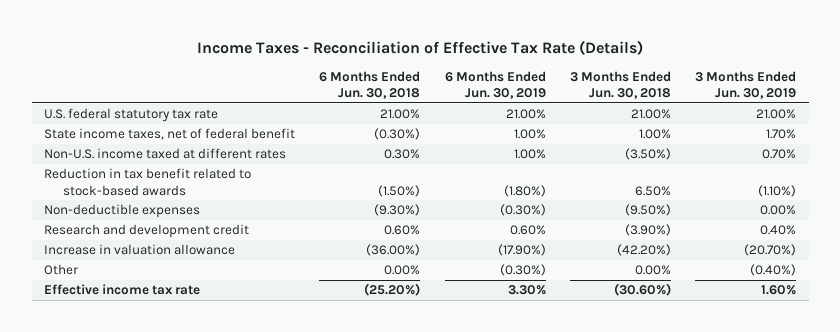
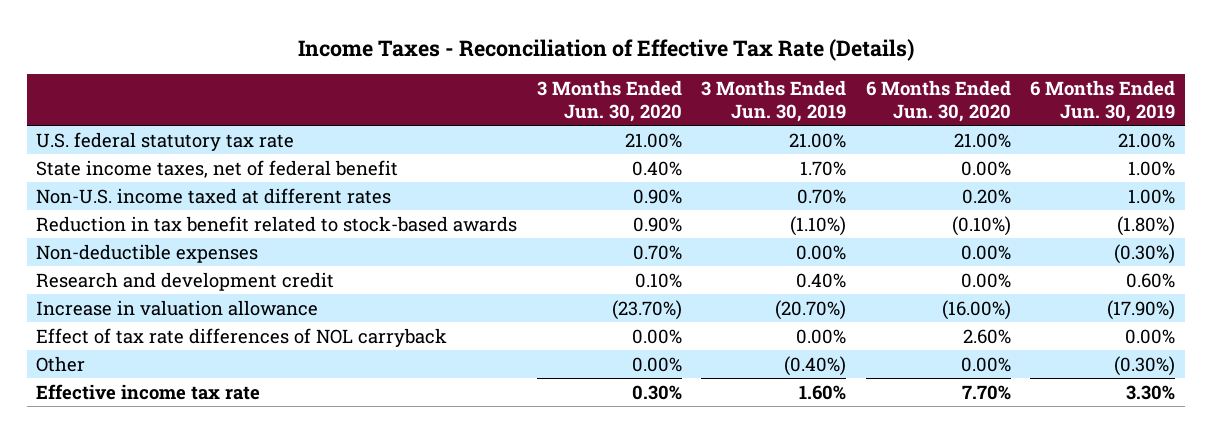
- | 6 Months Ended Jun. 30, 2018 | 6 Months Ended Jun. 30, 2019 | 3 Months Ended Jun. 30, 2018 | 3 Months Ended Jun. 30, 2019
+ | 3 Months Ended Jun. 30, 2020 | 3 Months Ended Jun. 30, 2019 | 6 Months Ended Jun. 30, 2020 | 6 Months Ended Jun. 30, 2019
+ Effect of tax rate differences of NOL carryback | 0.00% | 0.00% | 2.60% | 0.00%

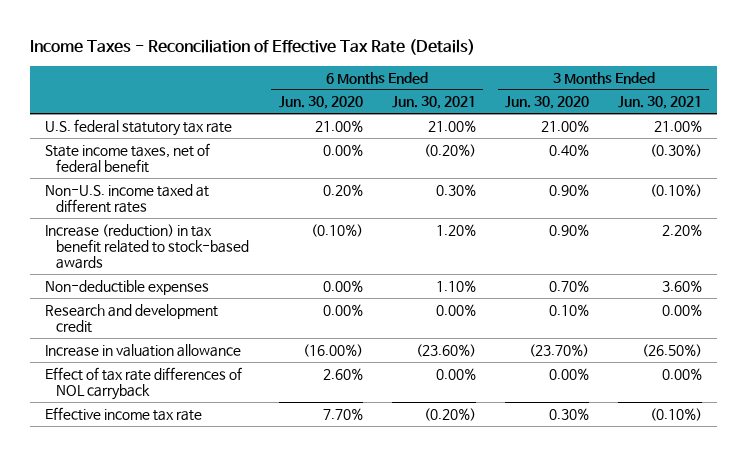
- | 3 Months Ended Jun. 30, 2020 | 3 Months Ended Jun. 30, 2019 | 6 Months Ended Jun. 30, 2020 | 6 Months Ended Jun. 30, 2019
+ | 6 Months Ended Jun. 30, 2020 | 6 Months Ended Jun. 30, 2021 | 3 Months Ended Jun. 30, 2020 | 3 Months Ended Jun. 30, 2021
- Reduction in tax benefit related to stock-based awards | 0.90% | (1.10%) | (0.10%) | (1.80%)
+ Increase (reduction) in tax benefit related to stock-based awards | (0.10%) | 1.20% | 0.90% | 2.20%
- Other | 0.00% | (0.40%) | 0.00% | (0.30%)

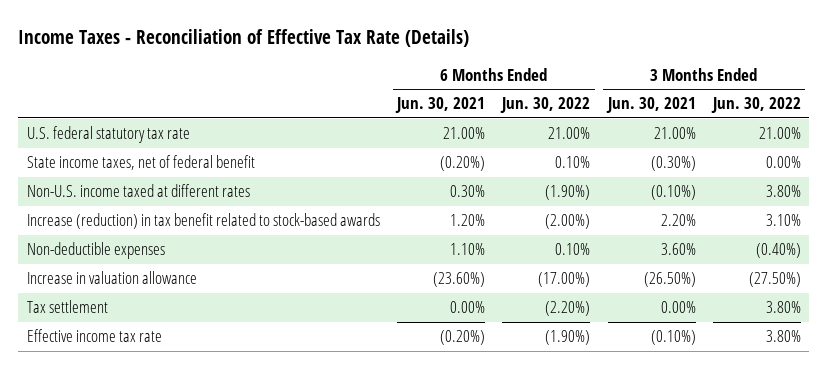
- | 6 Months Ended Jun. 30, 2020 | 6 Months Ended Jun. 30, 2021 | 3 Months Ended Jun. 30, 2020 | 3 Months Ended Jun. 30, 2021
+ | 6 Months Ended Jun. 30, 2021 | 6 Months Ended Jun. 30, 2022 | 3 Months Ended Jun. 30, 2021 | 3 Months Ended Jun. 30, 2022
- Research and development credit | 0.00% | 0.00% | 0.10% | 0.00%
- Effect of tax rate differences of NOL carryback | 2.60% | 0.00% | 0.00% | 0.00%
+ Tax settlement | 0.00% | (2.20%) | 0.00% | 3.80%

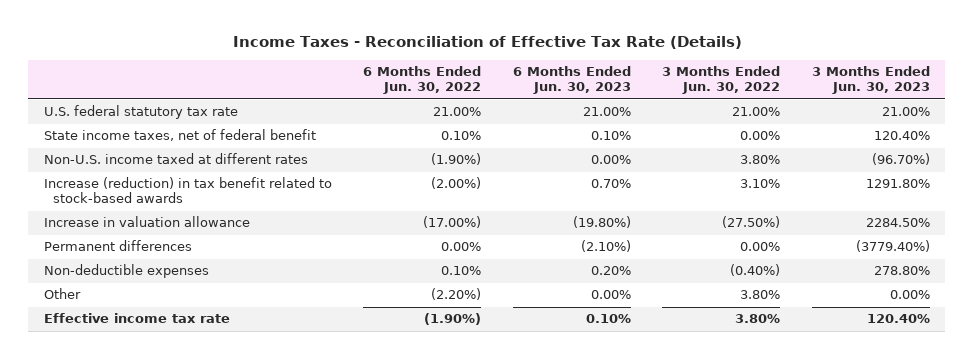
- | 6 Months Ended Jun. 30, 2021 | 6 Months Ended Jun. 30, 2022 | 3 Months Ended Jun. 30, 2021 | 3 Months Ended Jun. 30, 2022
+ | 6 Months Ended Jun. 30, 2022 | 6 Months Ended Jun. 30, 2023 | 3 Months Ended Jun. 30, 2022 | 3 Months Ended Jun. 30, 2023
- Tax settlement | 0.00% | (2.20%) | 0.00% | 3.80%
+ Permanent differences | 0.00% | (2.10%) | 0.00% | (3779.40%)
moved down: Non-deductible expenses | 0.10% | 0.20% | (0.40%) | 278.80%
+ Other | (2.20%) | 0.00% | 3.80% | 0.00%

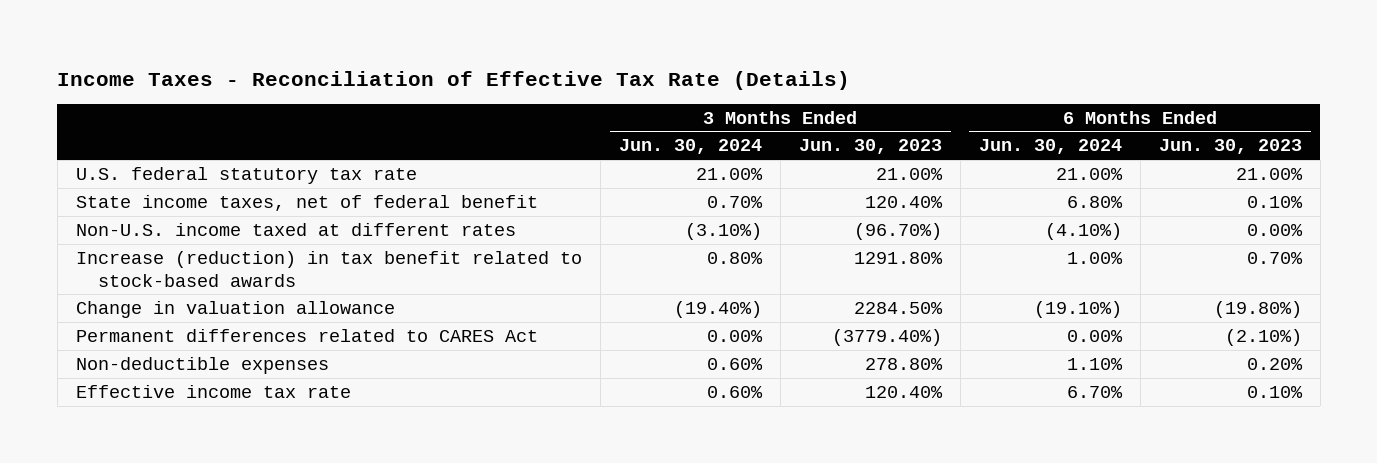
- | 6 Months Ended Jun. 30, 2022 | 6 Months Ended Jun. 30, 2023 | 3 Months Ended Jun. 30, 2022 | 3 Months Ended Jun. 30, 2023
+ | 3 Months Ended Jun. 30, 2024 | 3 Months Ended Jun. 30, 2023 | 6 Months Ended Jun. 30, 2024 | 6 Months Ended Jun. 30, 2023
- Increase in valuation allowance | (17.00%) | (19.80%) | (27.50%) | 2284.50%
- Permanent differences | 0.00% | (2.10%) | 0.00% | (3779.40%)
+ Change in valuation allowance | (19.40%) | 2284.50% | (19.10%) | (19.80%)
+ Permanent differences related to CARES Act | 0.00% | (3779.40%) | 0.00% | (2.10%)
- Other | (2.20%) | 0.00% | 3.80% | 0.00%

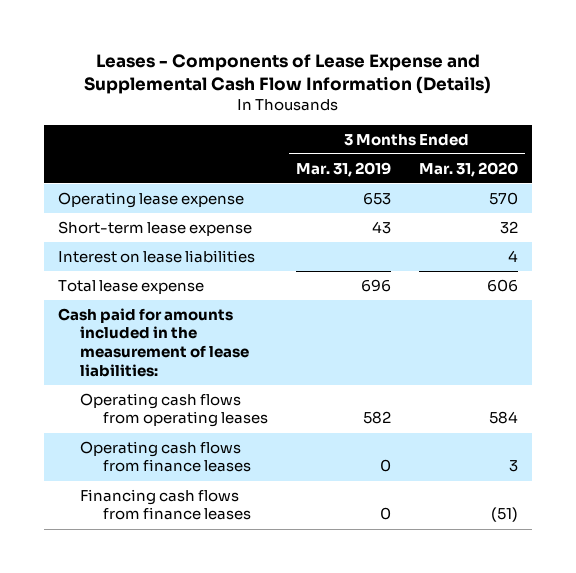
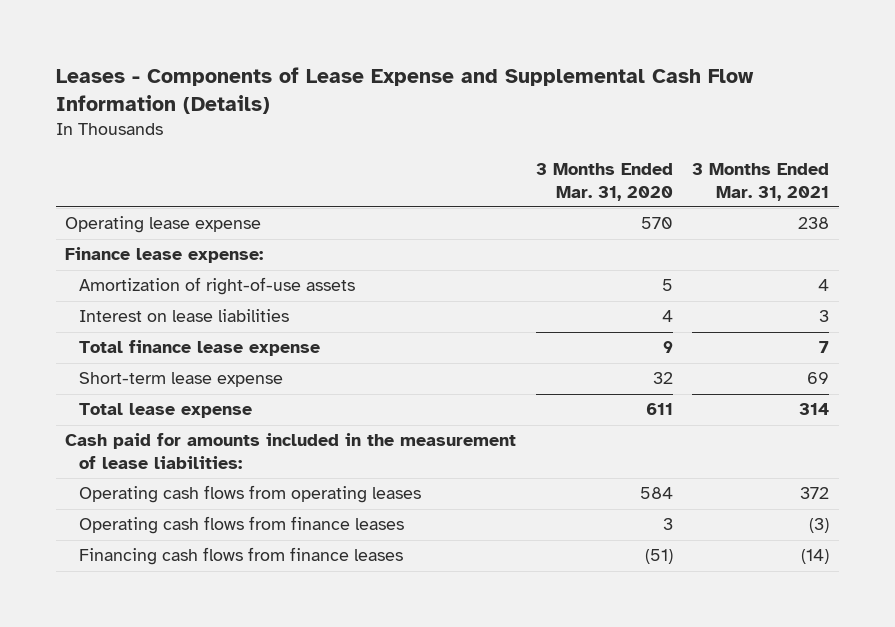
- | 3 Months Ended Mar. 31, 2019 | 3 Months Ended Mar. 31, 2020
+ | 3 Months Ended Mar. 31, 2020 | 3 Months Ended Mar. 31, 2021
+ Finance lease expense:
+ Amortization of right-of-use assets | 5 | 4
- Total lease expense | 696 | 606
+ Total finance lease expense | 9 | 7
moved down: Short-term lease expense | 32 | 69
+ Total lease expense | 611 | 314

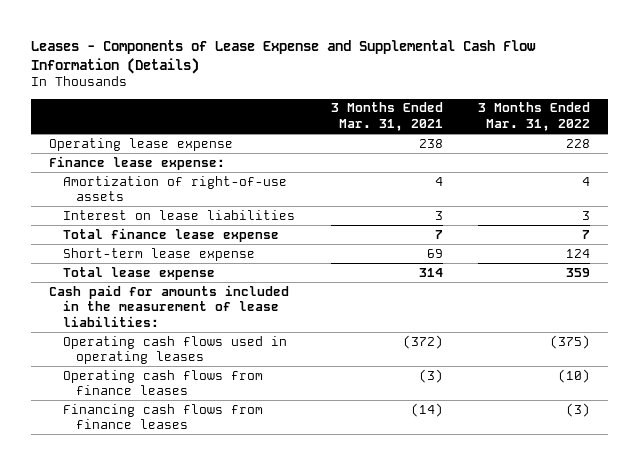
- | 3 Months Ended Mar. 31, 2020 | 3 Months Ended Mar. 31, 2021
+ | 3 Months Ended Mar. 31, 2021 | 3 Months Ended Mar. 31, 2022
- Operating cash flows from operating leases | 584 | 372
+ Operating cash flows used in operating leases | (372) | (375)

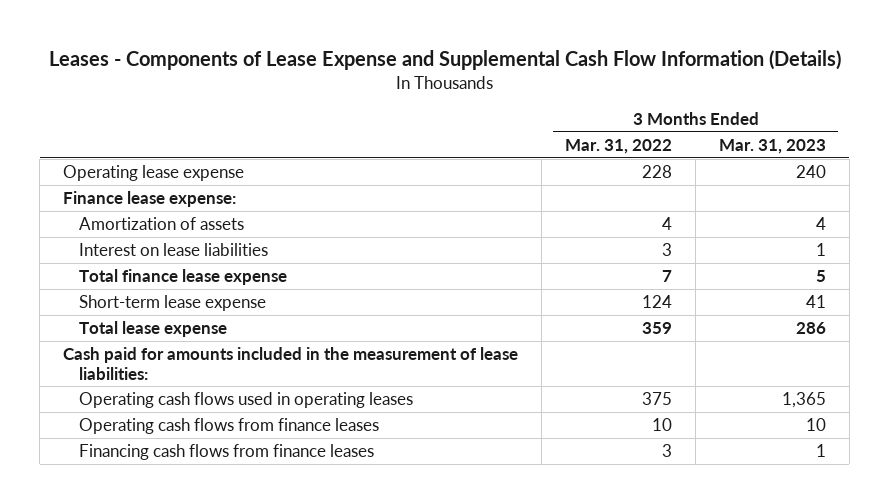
- | 3 Months Ended Mar. 31, 2021 | 3 Months Ended Mar. 31, 2022
+ | 3 Months Ended Mar. 31, 2022 | 3 Months Ended Mar. 31, 2023
- Amortization of right-of-use assets | 4 | 4
+ Amortization of assets | 4 | 4
- Operating cash flows used in operating leases | (372) | (375)
- Operating cash flows from finance leases | (3) | (10)
- Financing cash flows from finance leases | (14) | (3)
+ Operating cash flows used in operating leases | 375 | 1,365
+ Operating cash flows from finance leases | 10 | 10
+ Financing cash flows from finance leases | 3 | 1

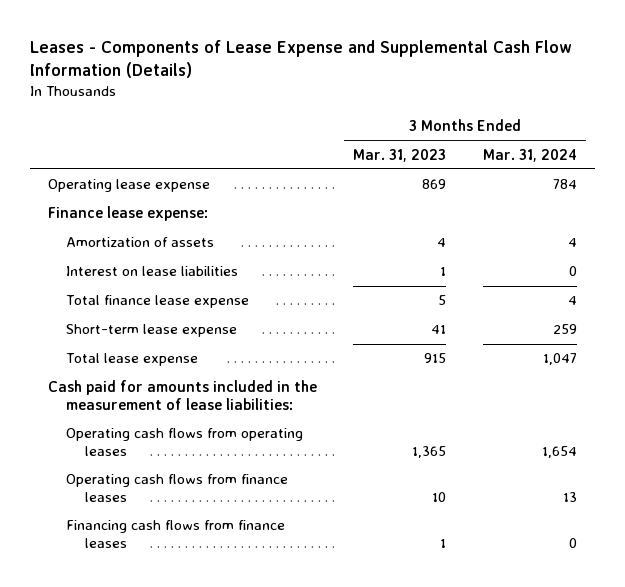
- | 3 Months Ended Mar. 31, 2022 | 3 Months Ended Mar. 31, 2023
+ | 3 Months Ended Mar. 31, 2023 | 3 Months Ended Mar. 31, 2024
- Operating lease expense | 228 | 240
+ Operating lease expense | 869 | 784
- Total lease expense | 359 | 286
+ Total lease expense | 915 | 1,047
- Operating cash flows used in operating leases | 375 | 1,365
+ Operating cash flows from operating leases | 1,365 | 1,654

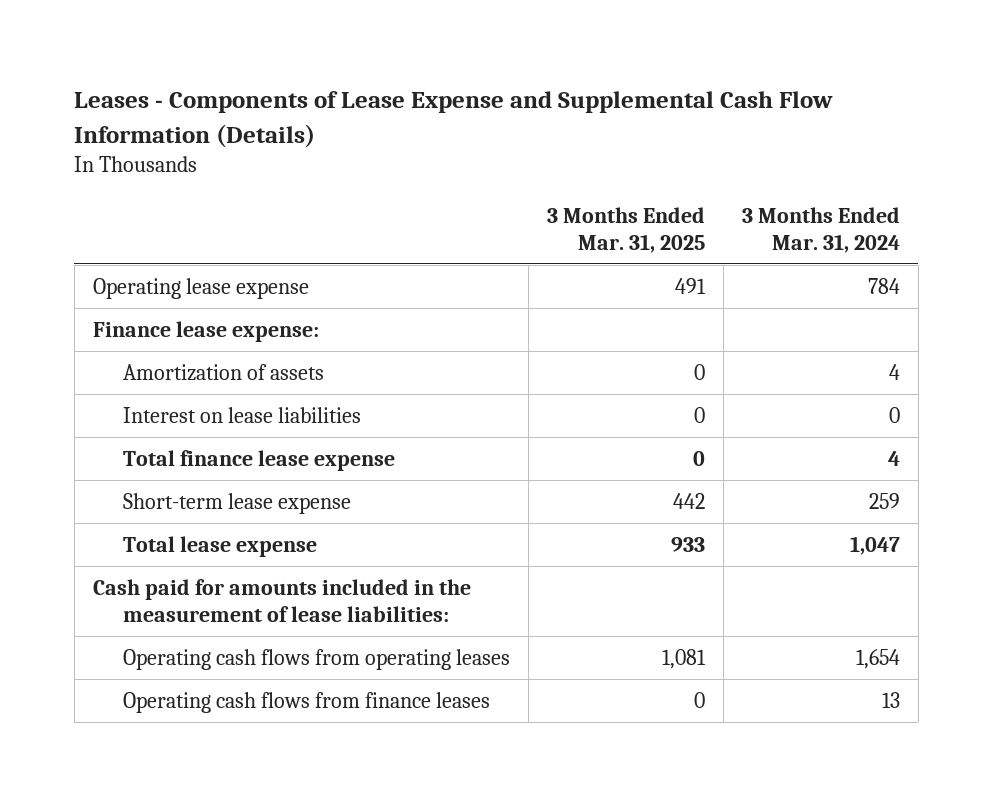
- | 3 Months Ended Mar. 31, 2023 | 3 Months Ended Mar. 31, 2024
+ | 3 Months Ended Mar. 31, 2025 | 3 Months Ended Mar. 31, 2024
- Financing cash flows from finance leases | 1 | 0

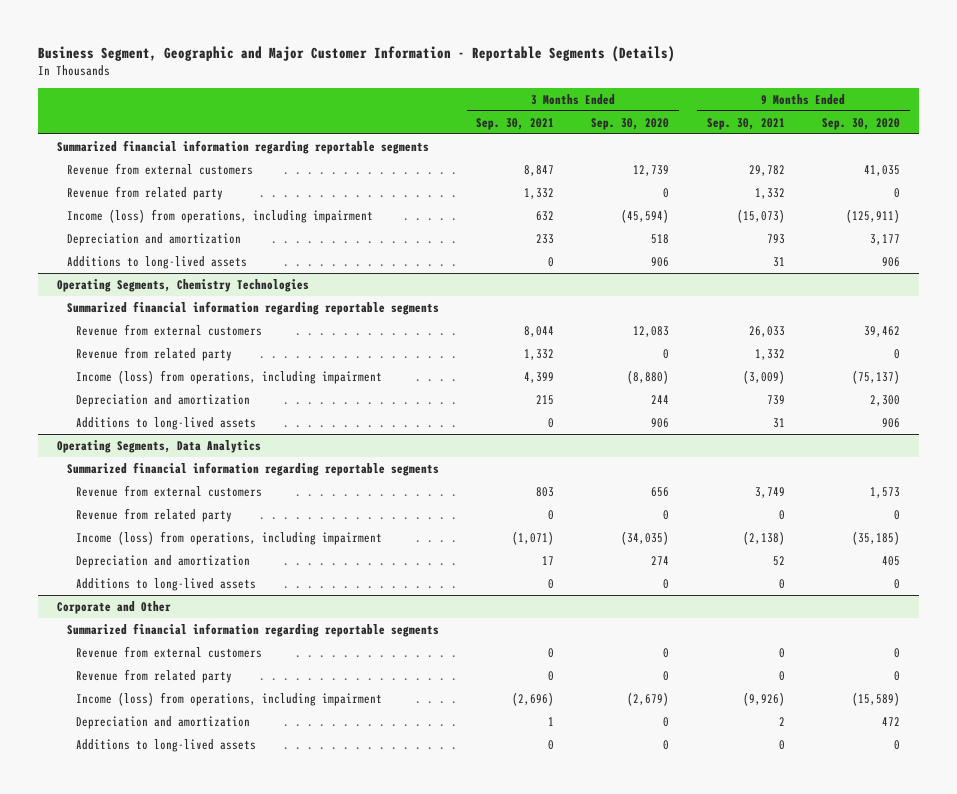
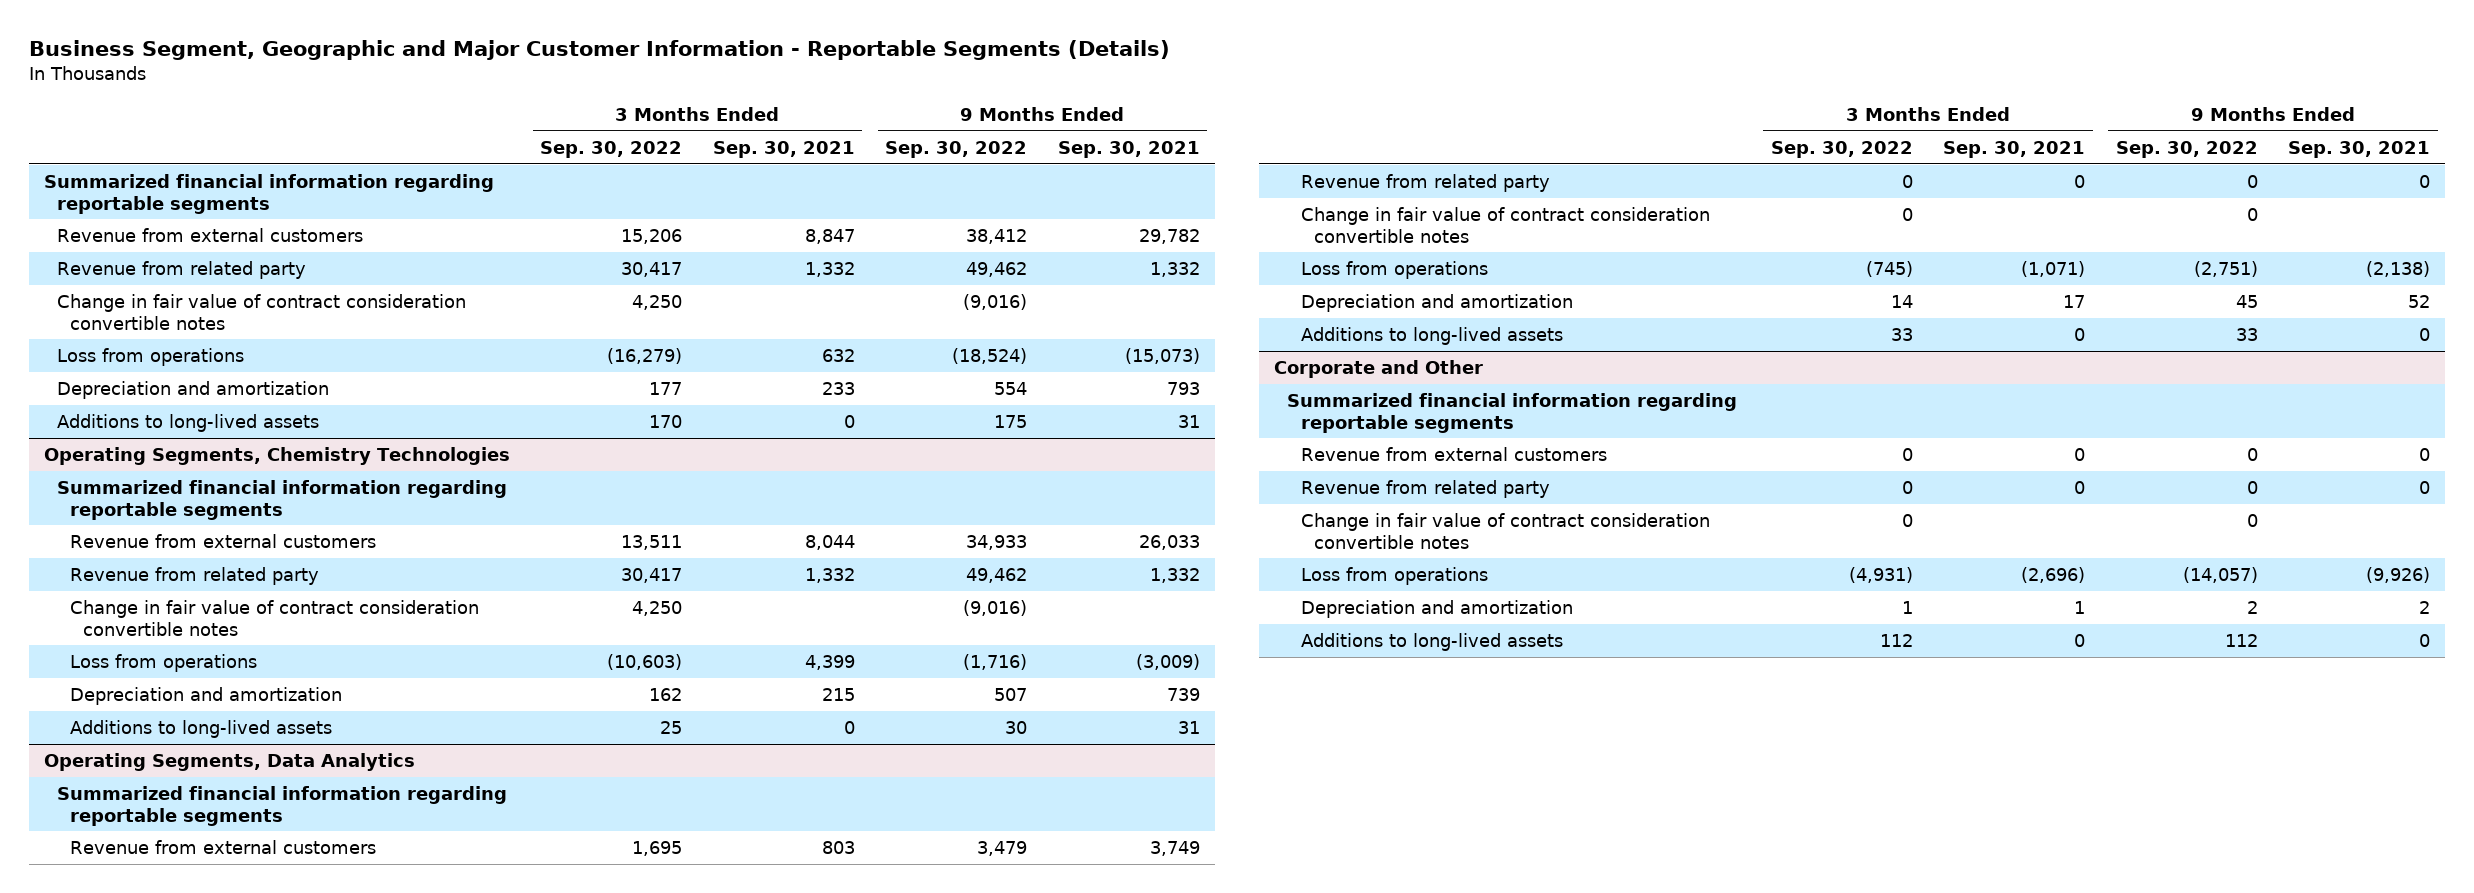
- | 3 Months Ended Sep. 30, 2021 | 3 Months Ended Sep. 30, 2020 | 9 Months Ended Sep. 30, 2021 | 9 Months Ended Sep. 30, 2020
+ | 3 Months Ended Sep. 30, 2022 | 3 Months Ended Sep. 30, 2021 | 9 Months Ended Sep. 30, 2022 | 9 Months Ended Sep. 30, 2021
- Income (loss) from operations, including impairment | 632 | (45,594) | (15,073) | (125,911)
+ Change in fair value of contract consideration convertible notes | 4,250 | | (9,016) |
+ Loss from operations | (16,279) | 632 | (18,524) | (15,073)
@ Operating Segments, Chemistry Technologies
- Income (loss) from operations, including impairment | 4,399 | (8,880) | (3,009) | (75,137)
+ Change in fair value of contract consideration convertible notes | 4,250 | | (9,016) |
+ Loss from operations | (10,603) | 4,399 | (1,716) | (3,009)
@ Operating Segments, Data Analytics
- Income (loss) from operations, including impairment | (1,071) | (34,035) | (2,138) | (35,185)
+ Change in fair value of contract consideration convertible notes | 0 | | 0 |
+ Loss from operations | (745) | (1,071) | (2,751) | (2,138)
@ Corporate and Other
- Income (loss) from operations, including impairment | (2,696) | (2,679) | (9,926) | (15,589)
+ Change in fair value of contract consideration convertible notes | 0 | | 0 |
+ Loss from operations | (4,931) | (2,696) | (14,057) | (9,926)

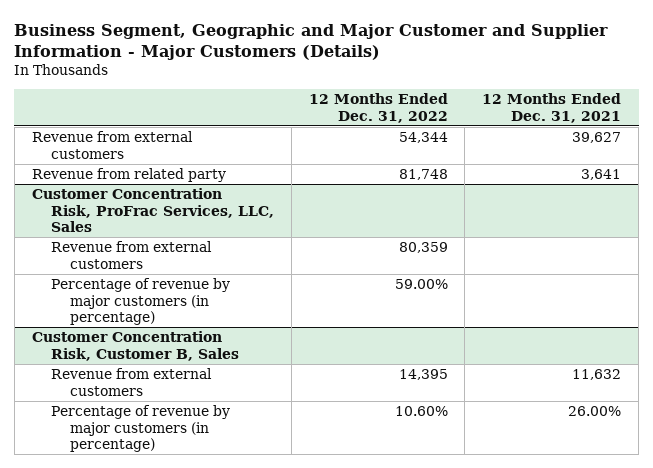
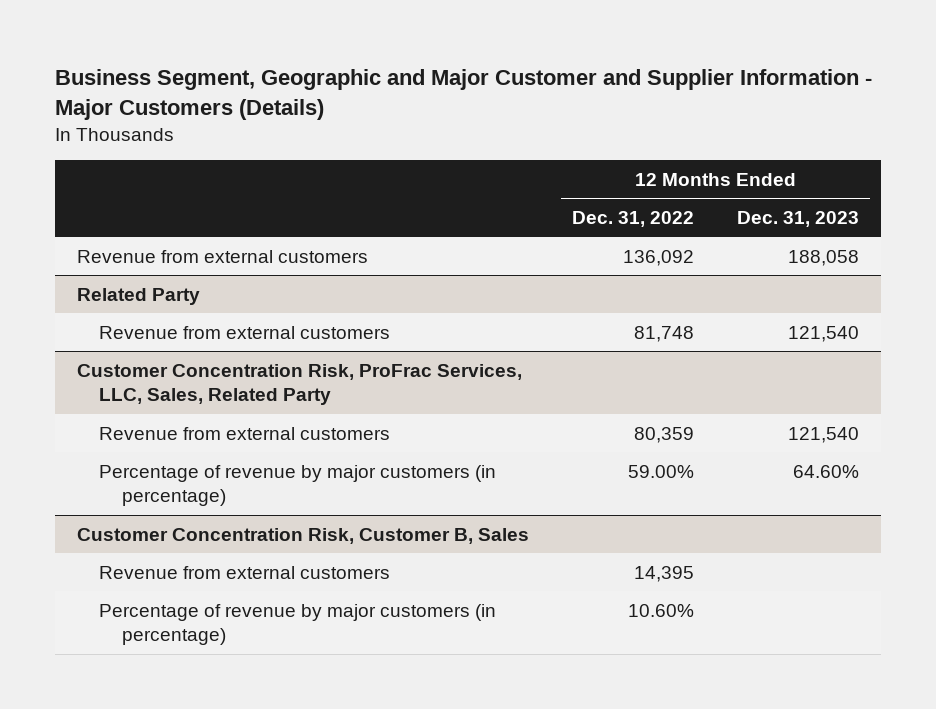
- | 12 Months Ended Dec. 31, 2022 | 12 Months Ended Dec. 31, 2021
+ | 12 Months Ended Dec. 31, 2022 | 12 Months Ended Dec. 31, 2023
- Revenue from external customers | 54,344 | 39,627
- Revenue from related party | 81,748 | 3,641
- Customer Concentration Risk, ProFrac Services, LLC, Sales
+ Revenue from external customers | 136,092 | 188,058
+ Related Party
+ Revenue from external customers | 81,748 | 121,540
+ Customer Concentration Risk, ProFrac Services, LLC, Sales, Related Party

